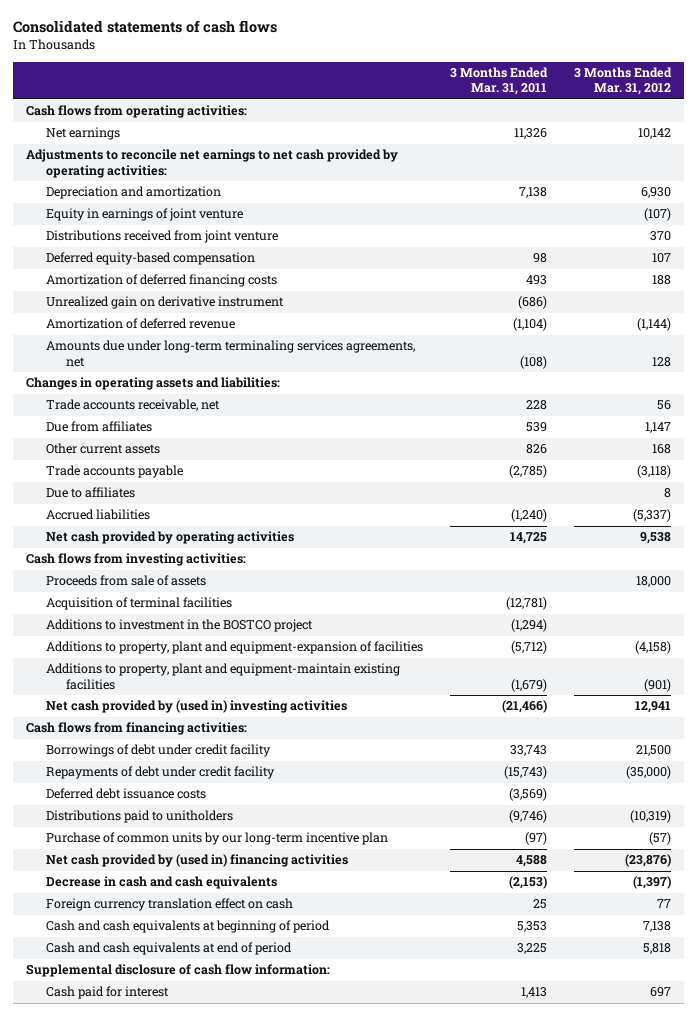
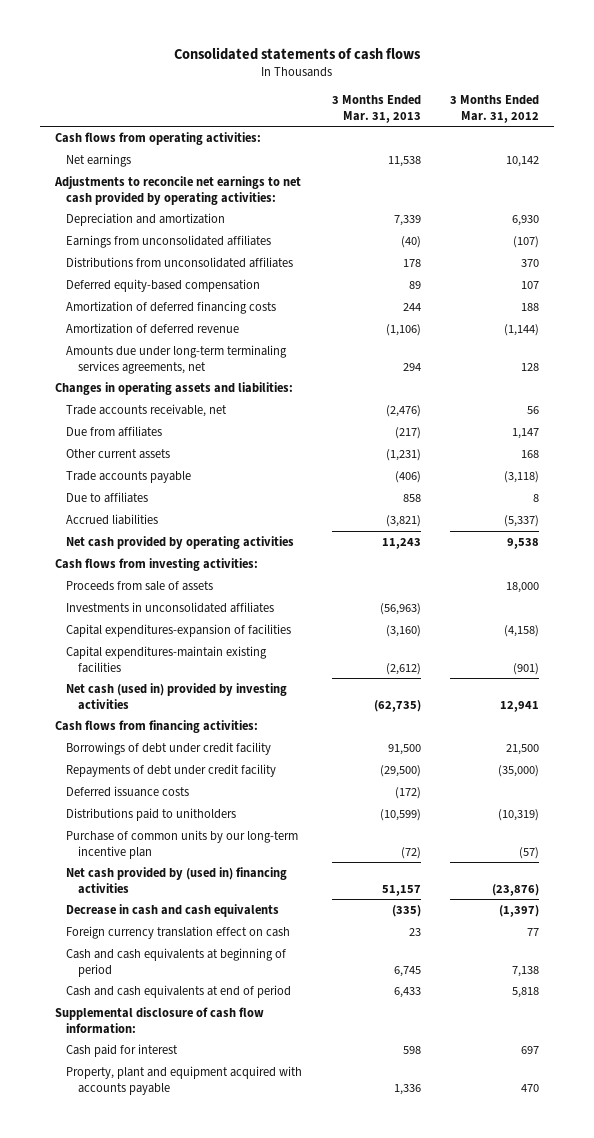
- | 3 Months Ended Mar. 31, 2011 | 3 Months Ended Mar. 31, 2012
+ | 3 Months Ended Mar. 31, 2013 | 3 Months Ended Mar. 31, 2012
- Equity in earnings of joint venture | | (107)
- Distributions received from joint venture | | 370
+ Earnings from unconsolidated affiliates | (40) | (107)
+ Distributions from unconsolidated affiliates | 178 | 370
- Unrealized gain on derivative instrument | (686) |
- Acquisition of terminal facilities | (12,781) |
- Additions to investment in the BOSTCO project | (1,294) |
- Additions to property, plant and equipment-expansion of facilities | (5,712) | (4,158)
- Additions to property, plant and equipment-maintain existing facilities | (1,679) | (901)
- Net cash provided by (used in) investing activities | (21,466) | 12,941
+ Investments in unconsolidated affiliates | (56,963) |
+ Capital expenditures-expansion of facilities | (3,160) | (4,158)
+ Capital expenditures-maintain existing facilities | (2,612) | (901)
+ Net cash (used in) provided by investing activities | (62,735) | 12,941
- Deferred debt issuance costs | (3,569) |
+ Deferred issuance costs | (172) |
+ Property, plant and equipment acquired with accounts payable | 1,336 | 470

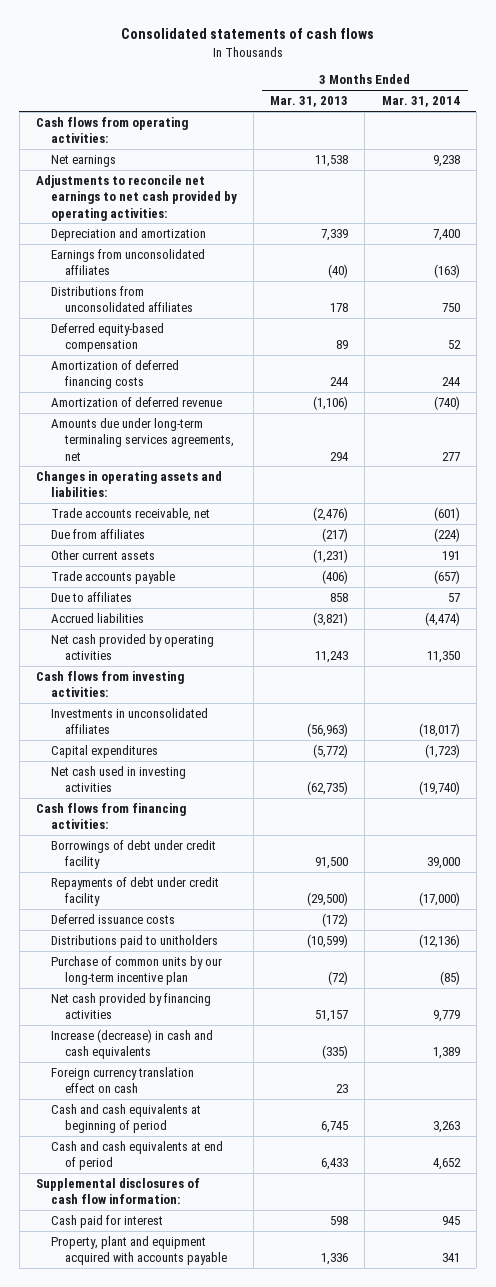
- | 3 Months Ended Mar. 31, 2013 | 3 Months Ended Mar. 31, 2012
+ | 3 Months Ended Mar. 31, 2013 | 3 Months Ended Mar. 31, 2014
- Proceeds from sale of assets | | 18,000
- Capital expenditures-expansion of facilities | (3,160) | (4,158)
- Capital expenditures-maintain existing facilities | (2,612) | (901)
- Net cash (used in) provided by investing activities | (62,735) | 12,941
+ Capital expenditures | (5,772) | (1,723)
+ Net cash used in investing activities | (62,735) | (19,740)
- Net cash provided by (used in) financing activities | 51,157 | (23,876)
- Decrease in cash and cash equivalents | (335) | (1,397)
+ Net cash provided by financing activities | 51,157 | 9,779
+ Increase (decrease) in cash and cash equivalents | (335) | 1,389
- Supplemental disclosure of cash flow information:
+ Supplemental disclosures of cash flow information:

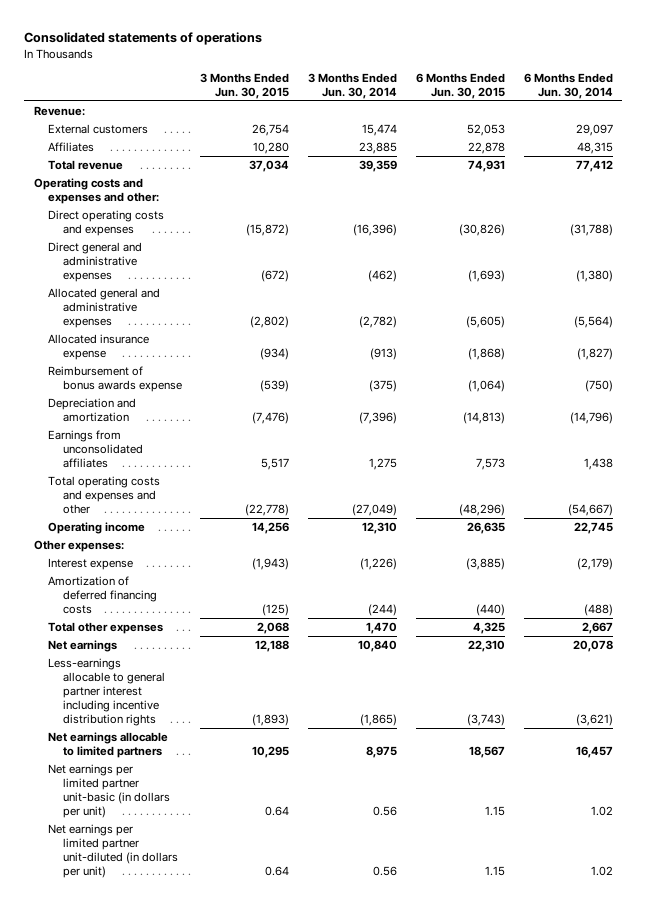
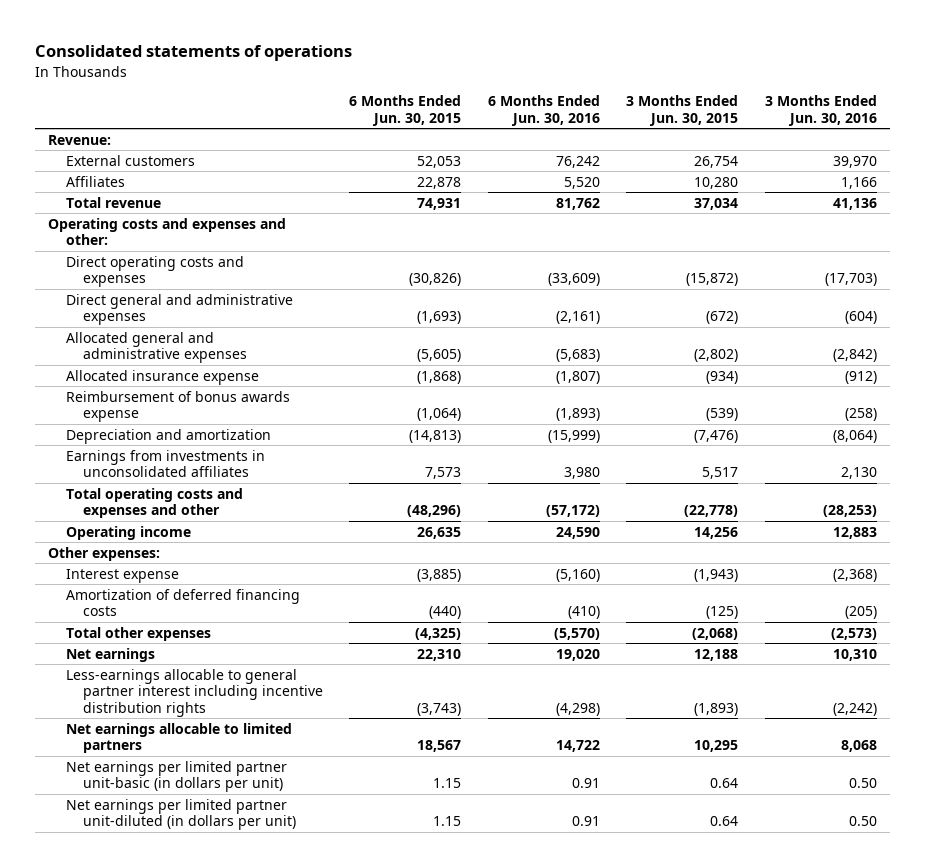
- | 3 Months Ended Jun. 30, 2015 | 3 Months Ended Jun. 30, 2014 | 6 Months Ended Jun. 30, 2015 | 6 Months Ended Jun. 30, 2014
+ | 6 Months Ended Jun. 30, 2015 | 6 Months Ended Jun. 30, 2016 | 3 Months Ended Jun. 30, 2015 | 3 Months Ended Jun. 30, 2016
- Earnings from unconsolidated affiliates | 5,517 | 1,275 | 7,573 | 1,438
+ Earnings from investments in unconsolidated affiliates | 7,573 | 3,980 | 5,517 | 2,130
- Total other expenses | 2,068 | 1,470 | 4,325 | 2,667
+ Total other expenses | (4,325) | (5,570) | (2,068) | (2,573)

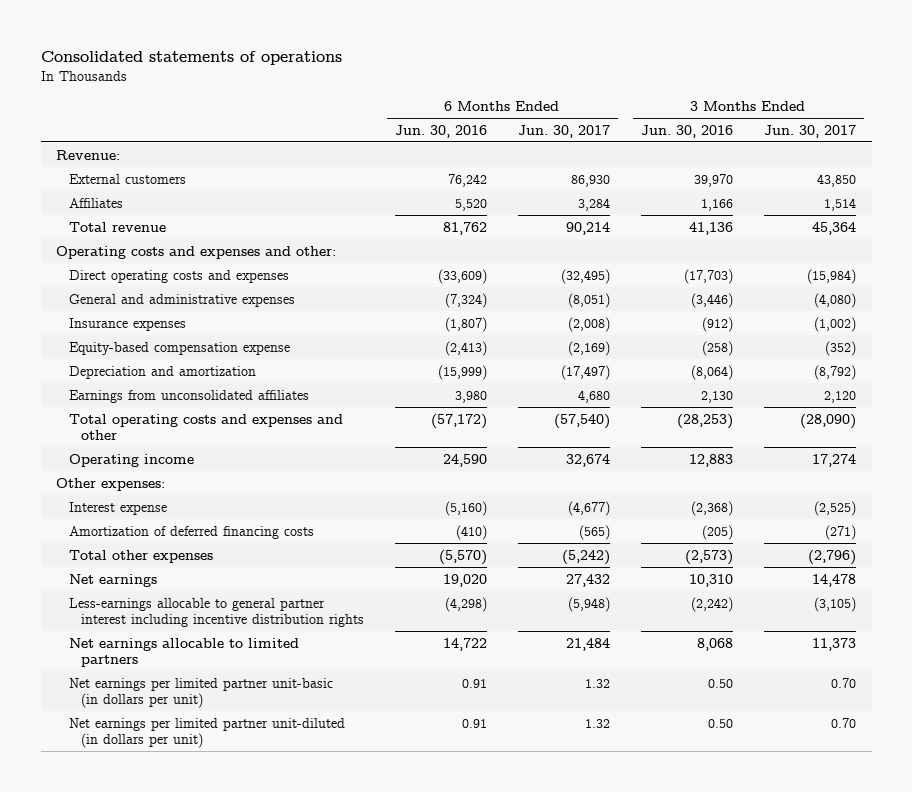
- | 6 Months Ended Jun. 30, 2015 | 6 Months Ended Jun. 30, 2016 | 3 Months Ended Jun. 30, 2015 | 3 Months Ended Jun. 30, 2016
+ | 6 Months Ended Jun. 30, 2016 | 6 Months Ended Jun. 30, 2017 | 3 Months Ended Jun. 30, 2016 | 3 Months Ended Jun. 30, 2017
- Direct general and administrative expenses | (1,693) | (2,161) | (672) | (604)
- Allocated general and administrative expenses | (5,605) | (5,683) | (2,802) | (2,842)
- Allocated insurance expense | (1,868) | (1,807) | (934) | (912)
- Reimbursement of bonus awards expense | (1,064) | (1,893) | (539) | (258)
+ General and administrative expenses | (7,324) | (8,051) | (3,446) | (4,080)
+ Insurance expenses | (1,807) | (2,008) | (912) | (1,002)
+ Equity-based compensation expense | (2,413) | (2,169) | (258) | (352)
- Earnings from investments in unconsolidated affiliates | 7,573 | 3,980 | 5,517 | 2,130
+ Earnings from unconsolidated affiliates | 3,980 | 4,680 | 2,130 | 2,120

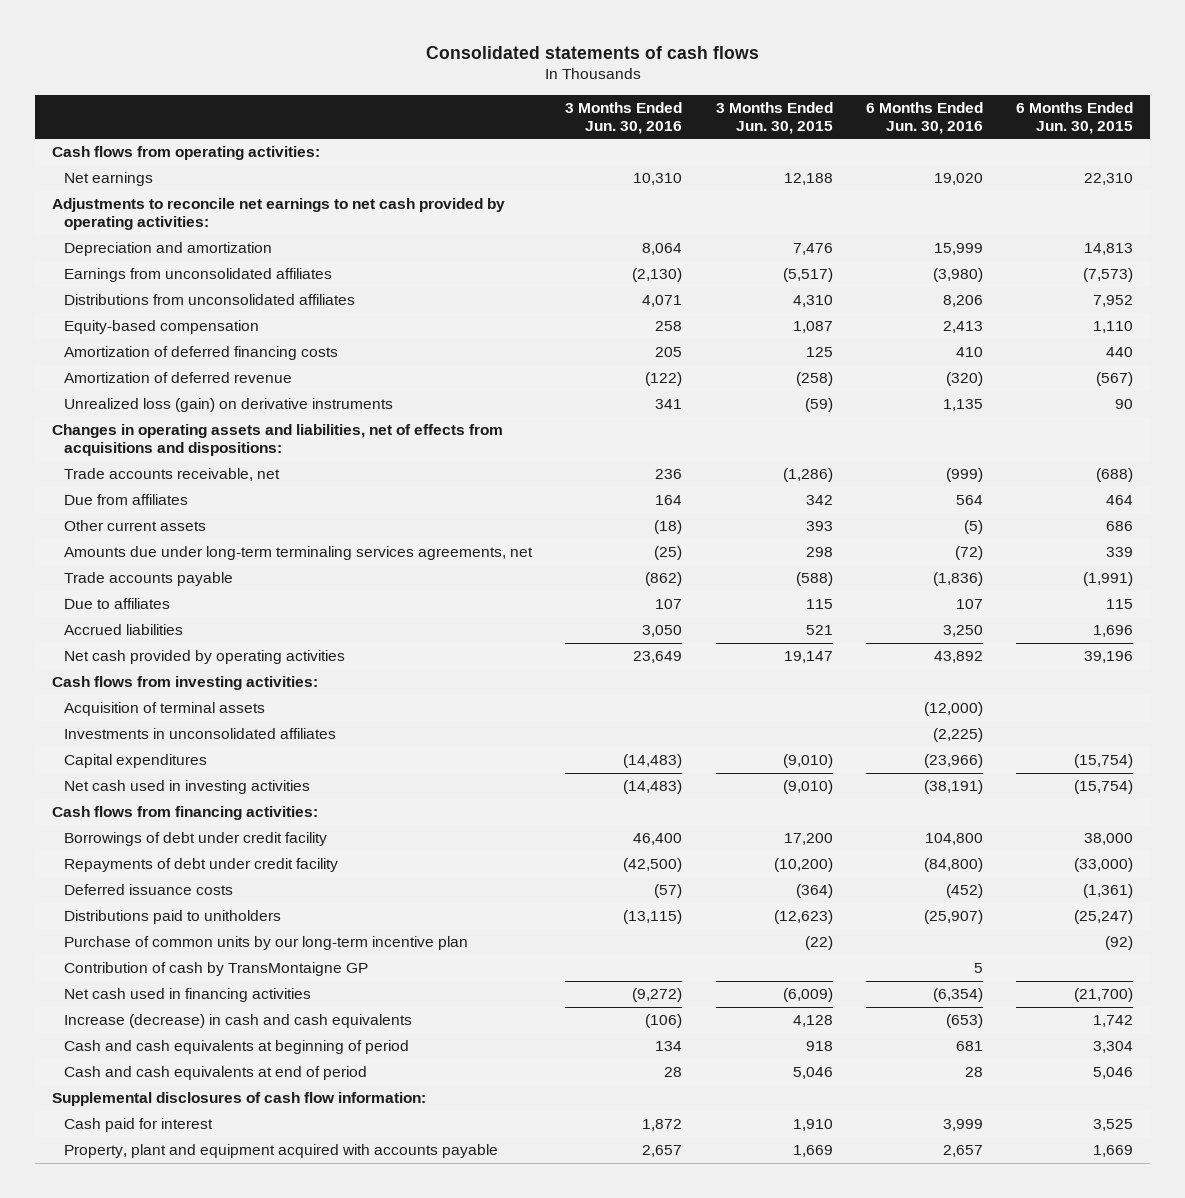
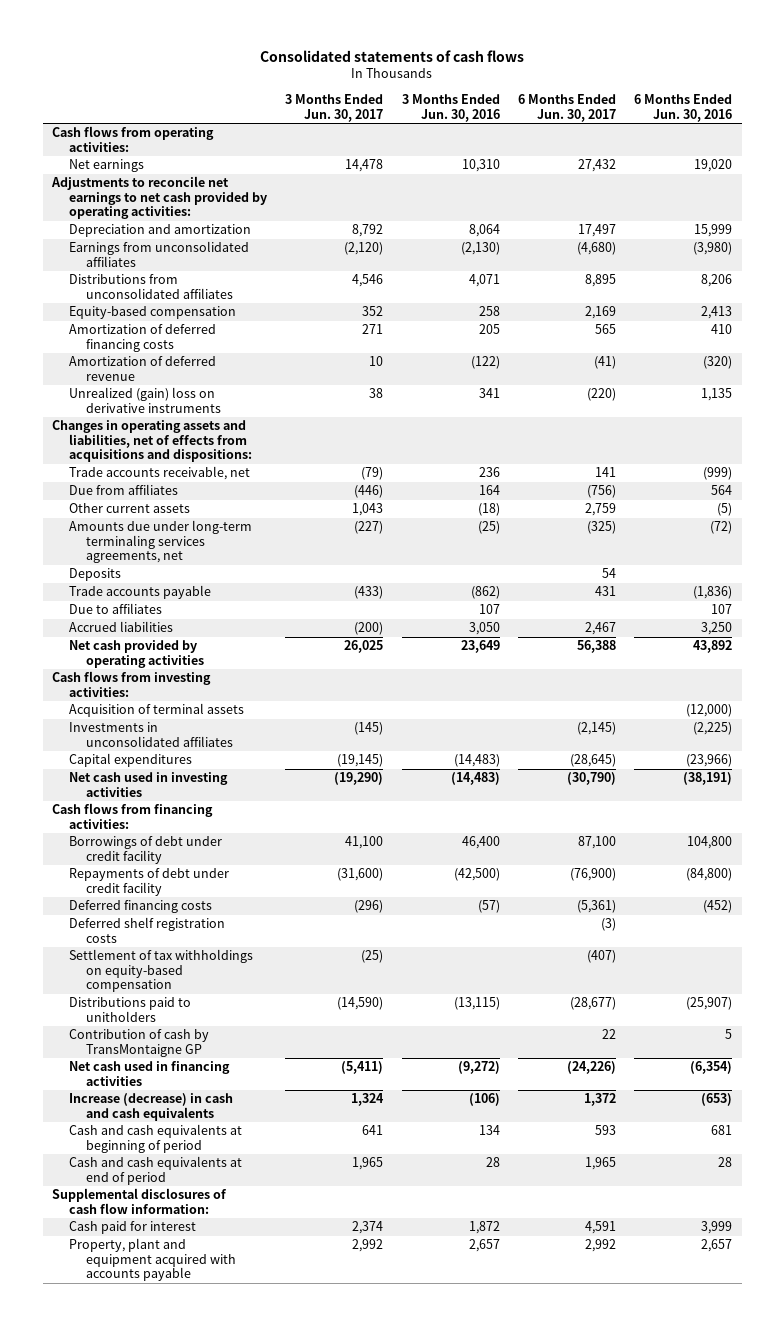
- | 3 Months Ended Jun. 30, 2016 | 3 Months Ended Jun. 30, 2015 | 6 Months Ended Jun. 30, 2016 | 6 Months Ended Jun. 30, 2015
+ | 3 Months Ended Jun. 30, 2017 | 3 Months Ended Jun. 30, 2016 | 6 Months Ended Jun. 30, 2017 | 6 Months Ended Jun. 30, 2016
- Unrealized loss (gain) on derivative instruments | 341 | (59) | 1,135 | 90
+ Unrealized (gain) loss on derivative instruments | 38 | 341 | (220) | 1,135
+ Deposits | | | 54 |
- Deferred issuance costs | (57) | (364) | (452) | (1,361)
+ Deferred financing costs | (296) | (57) | (5,361) | (452)
+ Deferred shelf registration costs | | | (3) |
+ Settlement of tax withholdings on equity-based compensation | (25) | | (407) |
- Purchase of common units by our long-term incentive plan | | (22) | | (92)

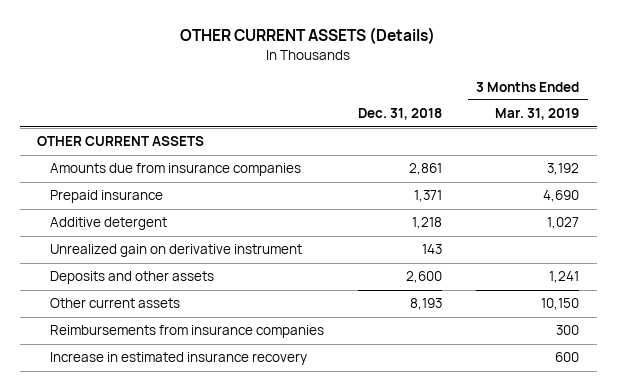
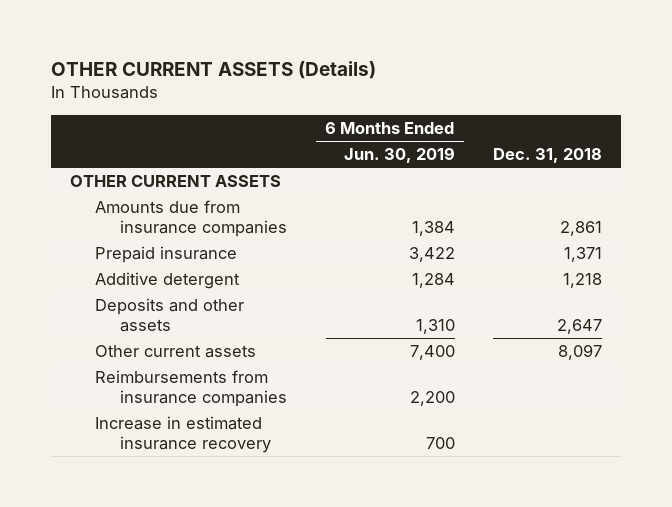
- | Dec. 31, 2018 | 3 Months Ended Mar. 31, 2019
+ | 6 Months Ended Jun. 30, 2019 | Dec. 31, 2018
- Unrealized gain on derivative instrument | 143 |
- Deposits and other assets | 2,600 | 1,241
- Other current assets | 8,193 | 10,150
+ Deposits and other assets | 1,310 | 2,647
+ Other current assets | 7,400 | 8,097

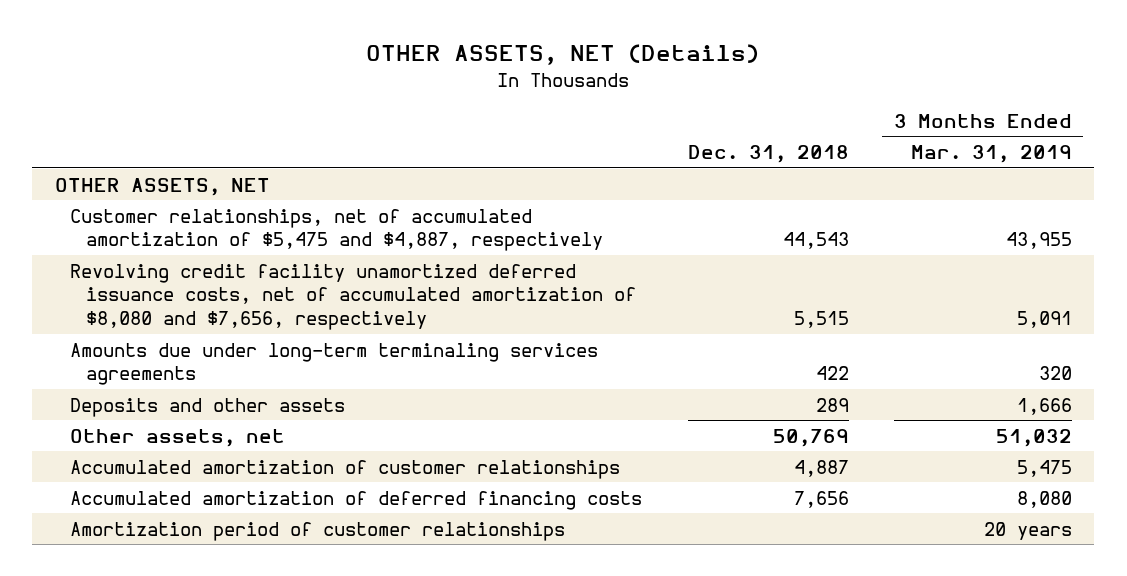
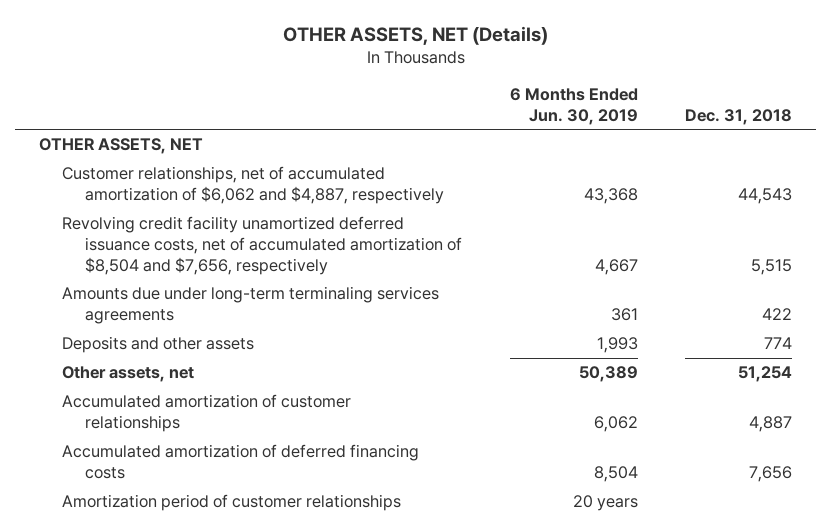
- | Dec. 31, 2018 | 3 Months Ended Mar. 31, 2019
+ | 6 Months Ended Jun. 30, 2019 | Dec. 31, 2018
- Customer relationships, net of accumulated amortization of $5,475 and $4,887, respectively | 44,543 | 43,955
- Revolving credit facility unamortized deferred issuance costs, net of accumulated amortization of $8,080 and $7,656, respectively | 5,515 | 5,091
+ Customer relationships, net of accumulated amortization of $6,062 and $4,887, respectively | 43,368 | 44,543
+ Revolving credit facility unamortized deferred issuance costs, net of accumulated amortization of $8,504 and $7,656, respectively | 4,667 | 5,515
- Deposits and other assets | 289 | 1,666
- Other assets, net | 50,769 | 51,032
+ Deposits and other assets | 1,993 | 774
+ Other assets, net | 50,389 | 51,254

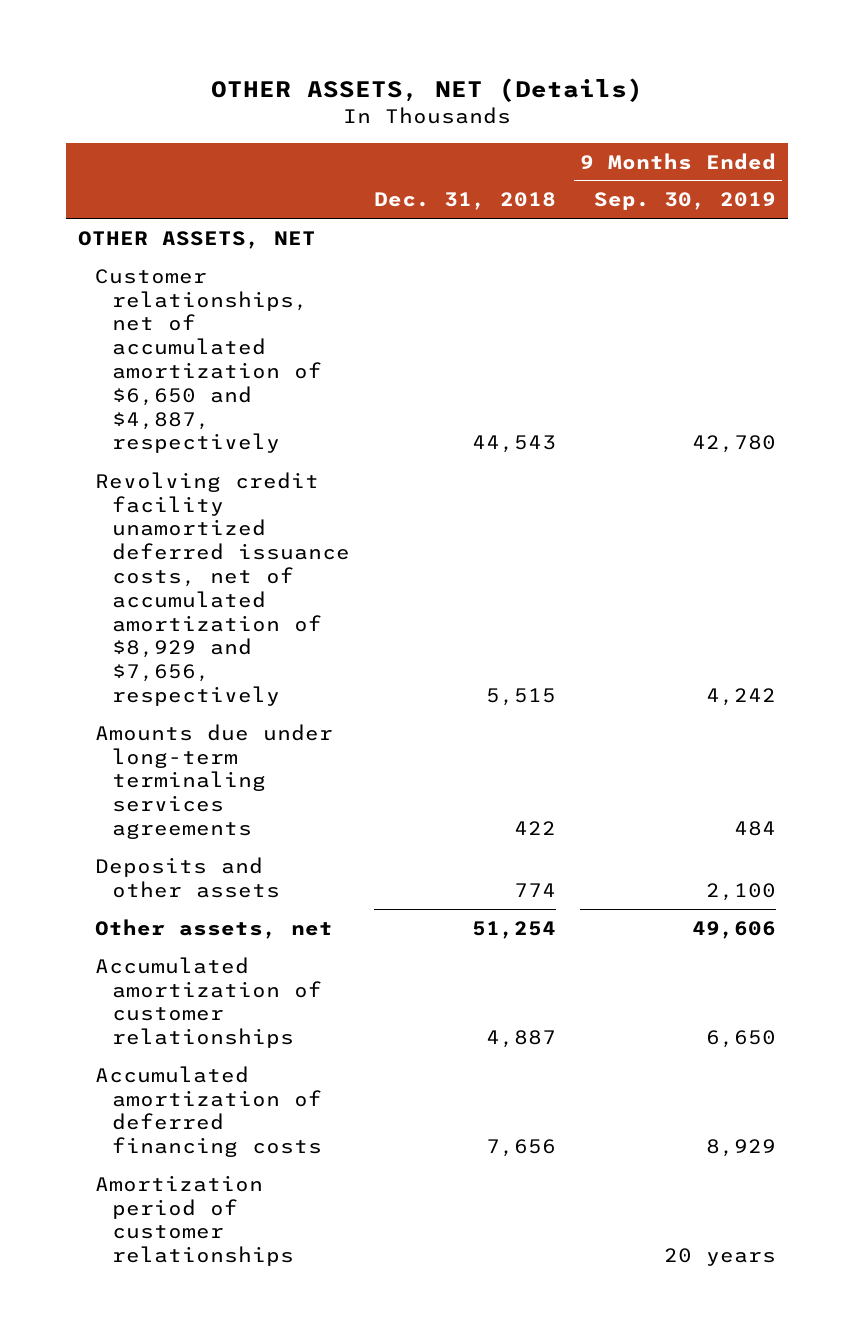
- | 6 Months Ended Jun. 30, 2019 | Dec. 31, 2018
+ | Dec. 31, 2018 | 9 Months Ended Sep. 30, 2019
- Customer relationships, net of accumulated amortization of $6,062 and $4,887, respectively | 43,368 | 44,543
- Revolving credit facility unamortized deferred issuance costs, net of accumulated amortization of $8,504 and $7,656, respectively | 4,667 | 5,515
+ Customer relationships, net of accumulated amortization of $6,650 and $4,887, respectively | 44,543 | 42,780
+ Revolving credit facility unamortized deferred issuance costs, net of accumulated amortization of $8,929 and $7,656, respectively | 5,515 | 4,242

